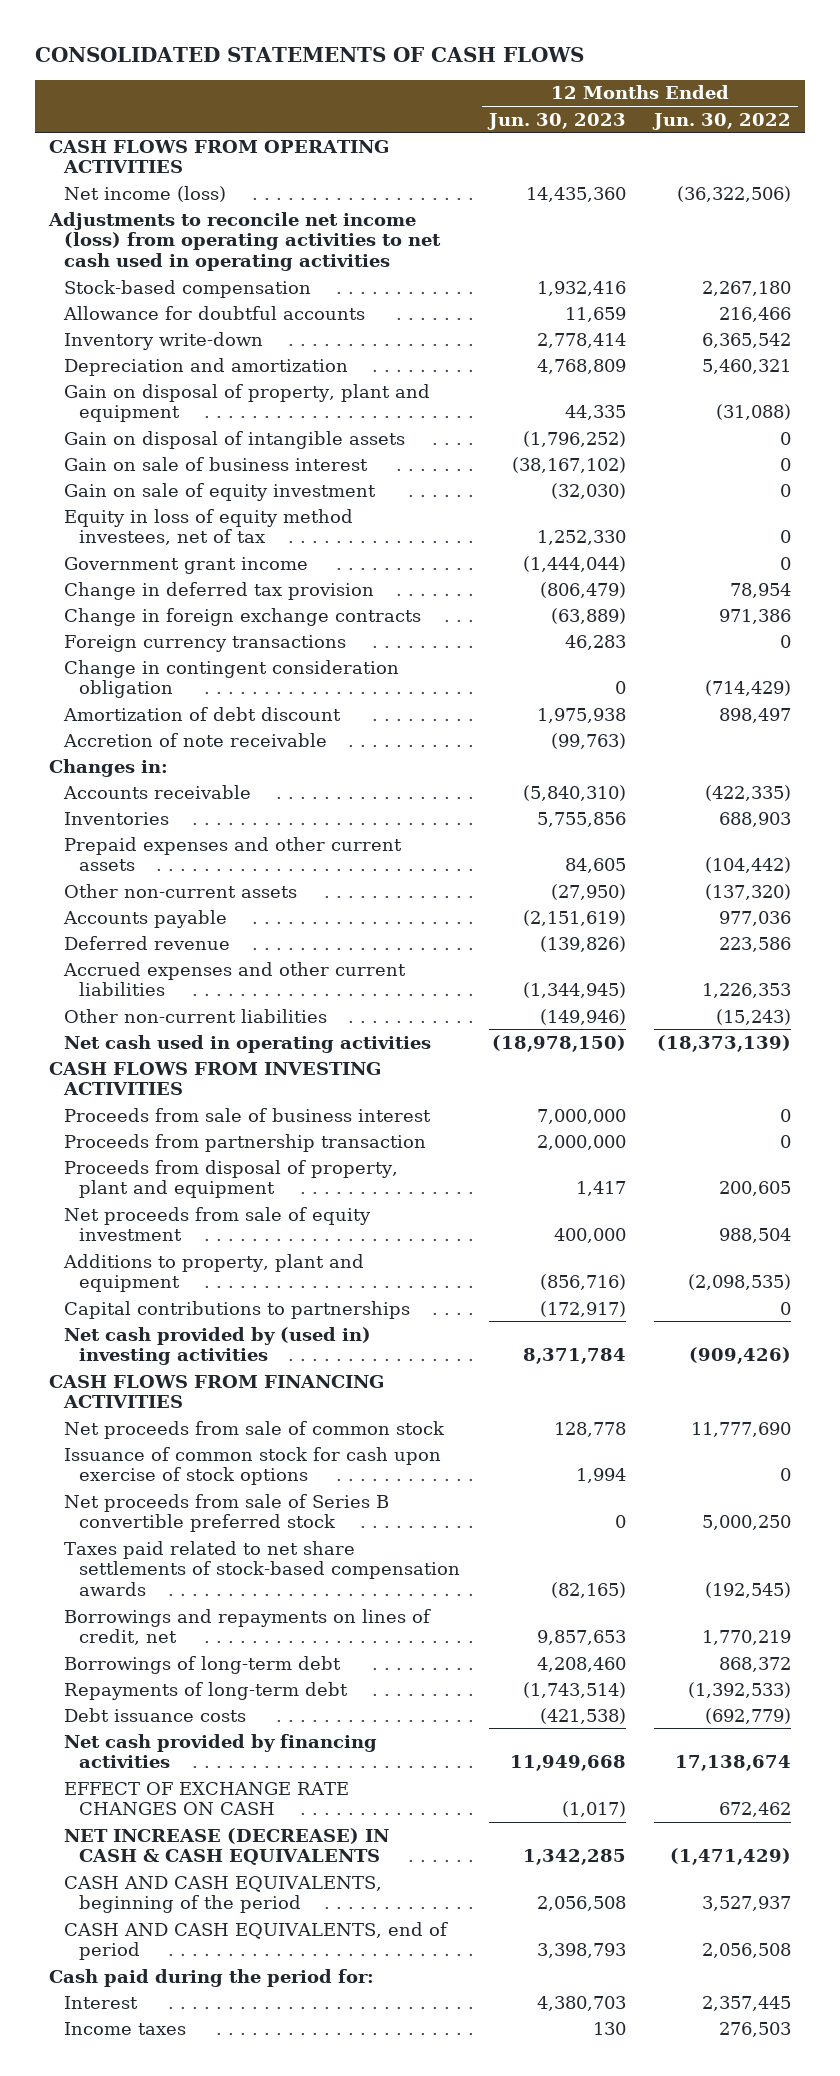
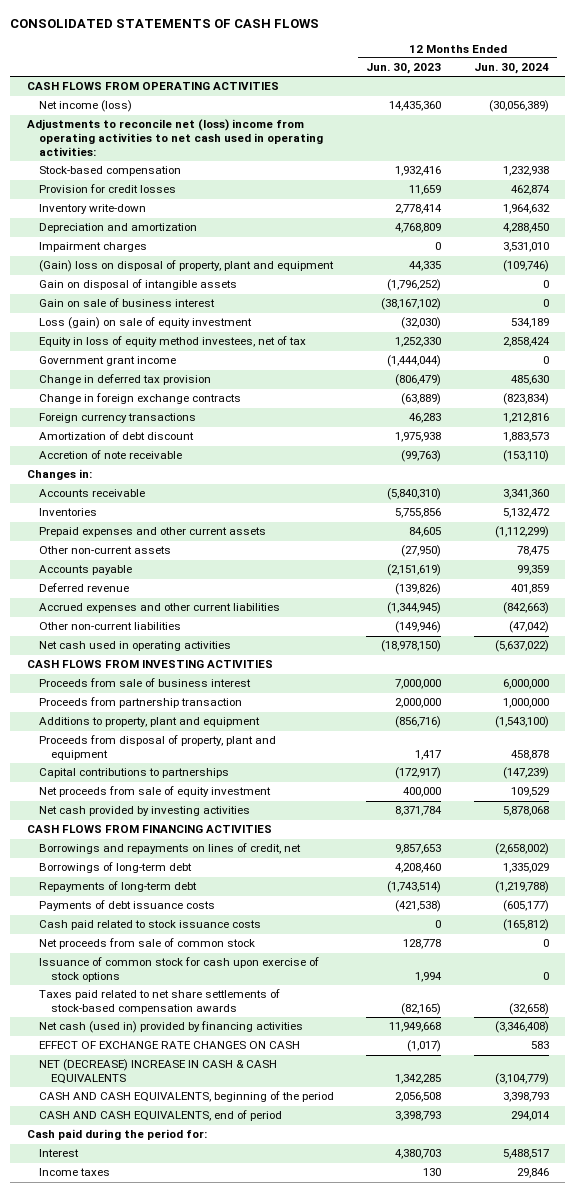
- | 12 Months Ended Jun. 30, 2023 | 12 Months Ended Jun. 30, 2022
+ | 12 Months Ended Jun. 30, 2023 | 12 Months Ended Jun. 30, 2024
- Adjustments to reconcile net income (loss) from operating activities to net cash used in operating activities
+ Adjustments to reconcile net (loss) income from operating activities to net cash used in operating activities:
- Allowance for doubtful accounts | 11,659 | 216,466
+ Provision for credit losses | 11,659 | 462,874
- Gain on disposal of property, plant and equipment | 44,335 | (31,088)
+ Impairment charges | 0 | 3,531,010
+ (Gain) loss on disposal of property, plant and equipment | 44,335 | (109,746)
- Gain on sale of equity investment | (32,030) | 0
+ Loss (gain) on sale of equity investment | (32,030) | 534,189
- Change in contingent consideration obligation | 0 | (714,429)
moved down: Proceeds from disposal of property, plant and equipment | 1,417 | 458,878
- Net cash provided by (used in) investing activities | 8,371,784 | (909,426)
moved down: Net proceeds from sale of equity investment | 400,000 | 109,529
+ Net cash provided by investing activities | 8,371,784 | 5,878,068
- Net proceeds from sale of Series B convertible preferred stock | 0 | 5,000,250
- Debt issuance costs | (421,538) | (692,779)
- Net cash provided by financing activities | 11,949,668 | 17,138,674
+ Payments of debt issuance costs | (421,538) | (605,177)
+ Cash paid related to stock issuance costs | 0 | (165,812)
moved down: Net proceeds from sale of common stock | 128,778 | 0
moved down: Issuance of common stock for cash upon exercise of stock options | 1,994 | 0
moved down: Taxes paid related to net share settlements of stock-based compensation awards | (82,165) | (32,658)
+ Net cash (used in) provided by financing activities | 11,949,668 | (3,346,408)
- NET INCREASE (DECREASE) IN CASH & CASH EQUIVALENTS | 1,342,285 | (1,471,429)
+ NET (DECREASE) INCREASE IN CASH & CASH EQUIVALENTS | 1,342,285 | (3,104,779)

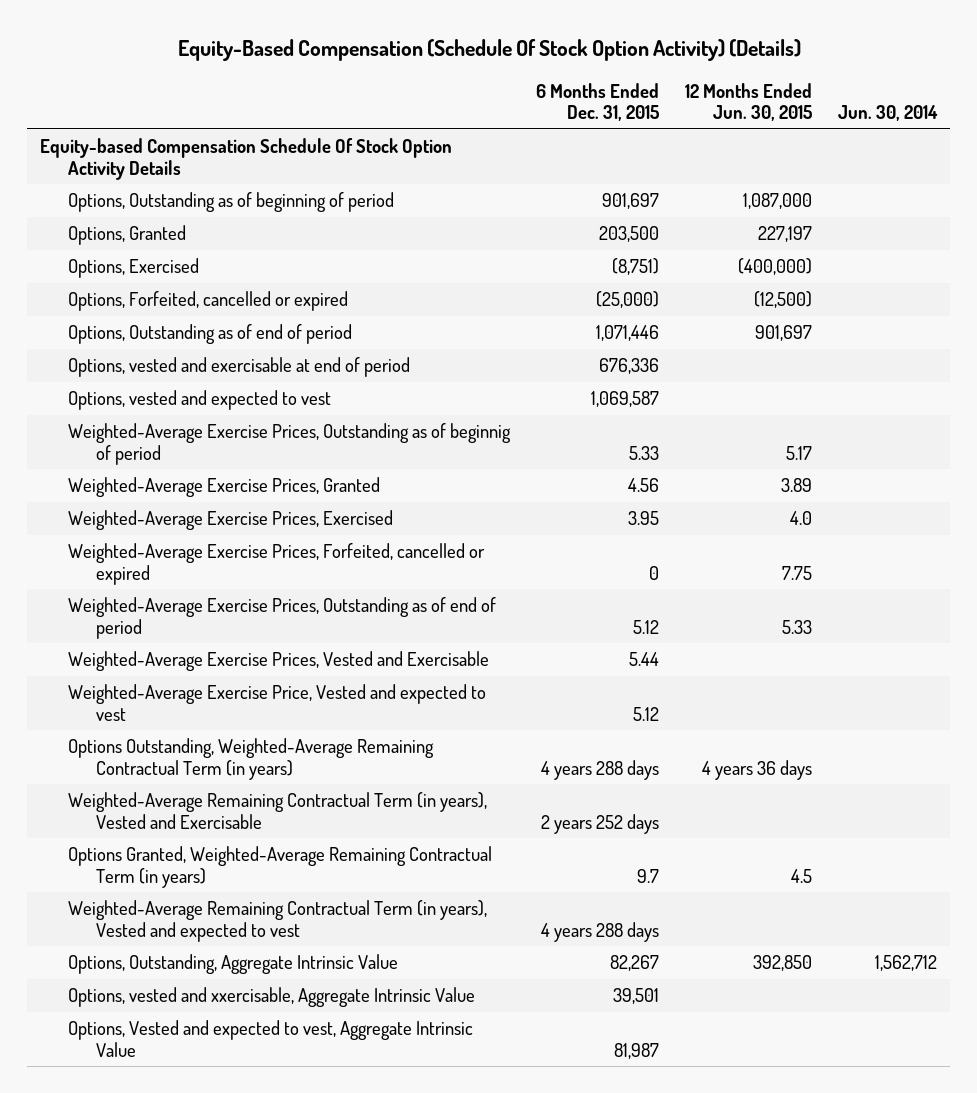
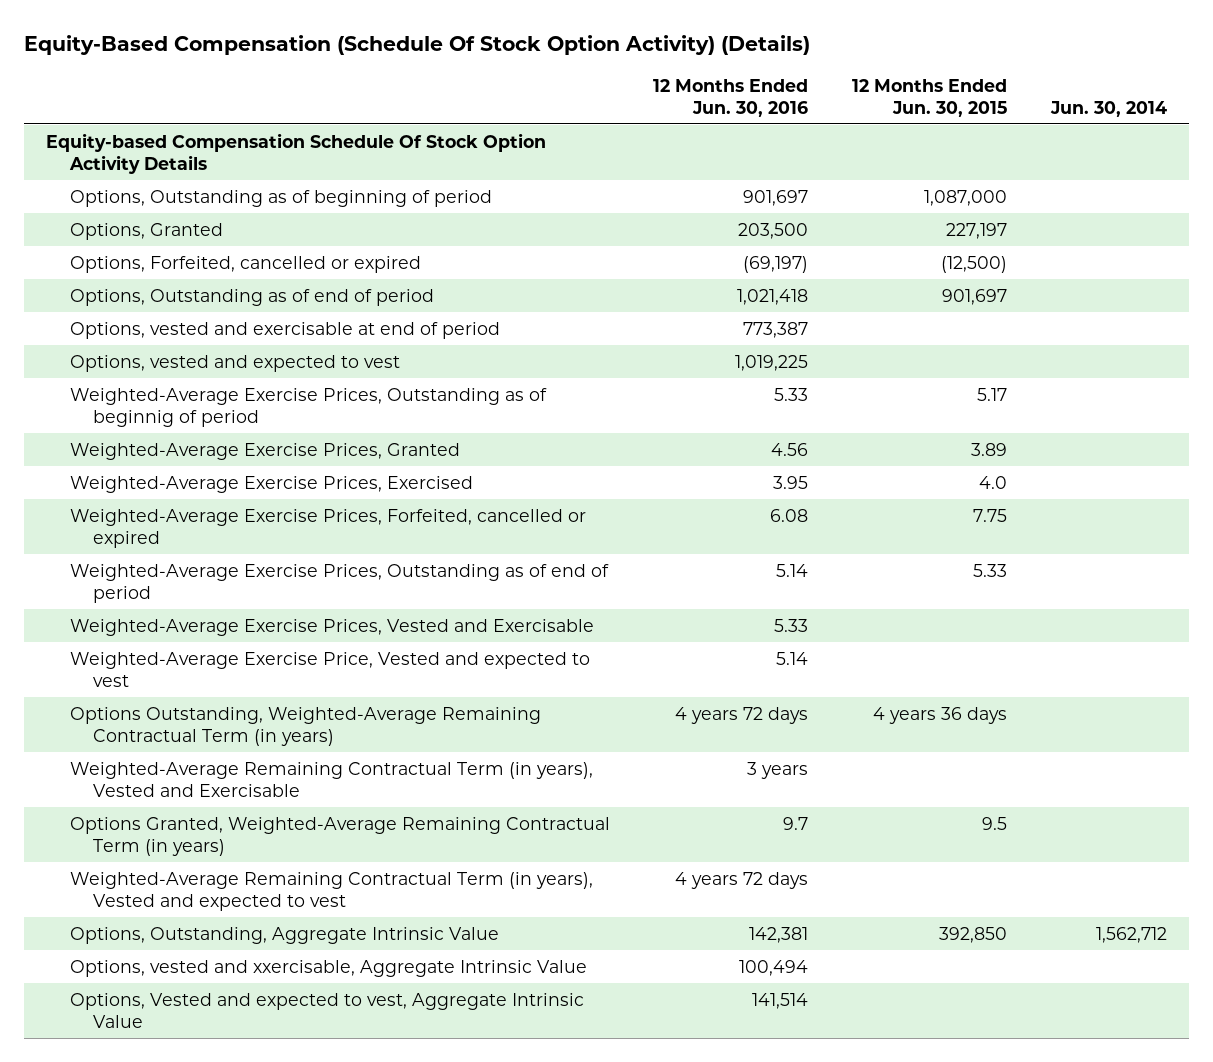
- | 6 Months Ended Dec. 31, 2015 | 12 Months Ended Jun. 30, 2015 | Jun. 30, 2014
+ | 12 Months Ended Jun. 30, 2016 | 12 Months Ended Jun. 30, 2015 | Jun. 30, 2014
- Options, Exercised | (8,751) | (400,000) |
- Options Granted, Weighted-Average Remaining Contractual Term (in years) | 9.7 | 4.5 |
+ Options Granted, Weighted-Average Remaining Contractual Term (in years) | 9.7 | 9.5 |

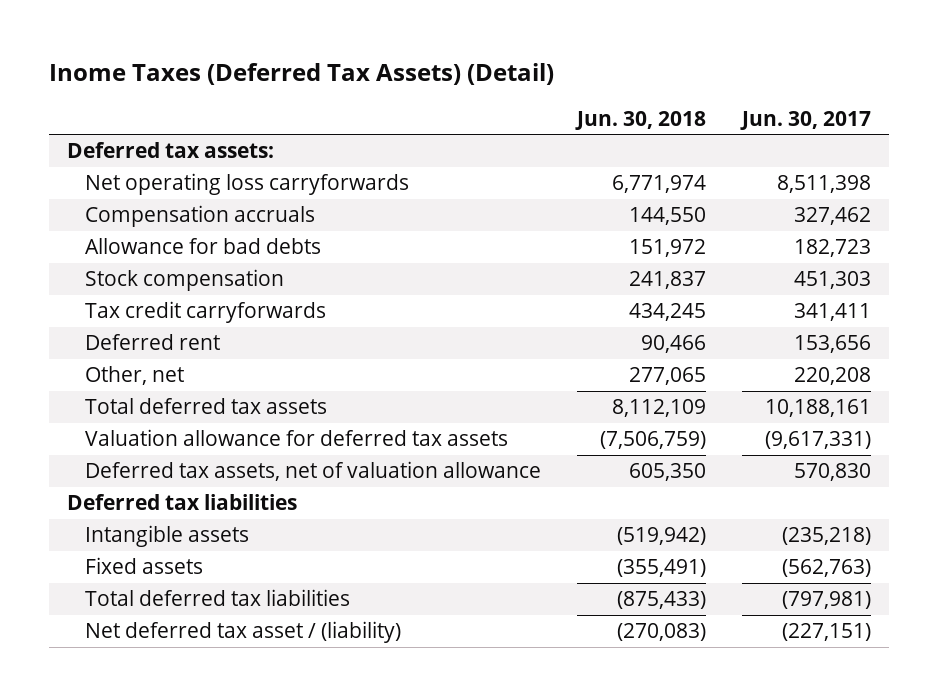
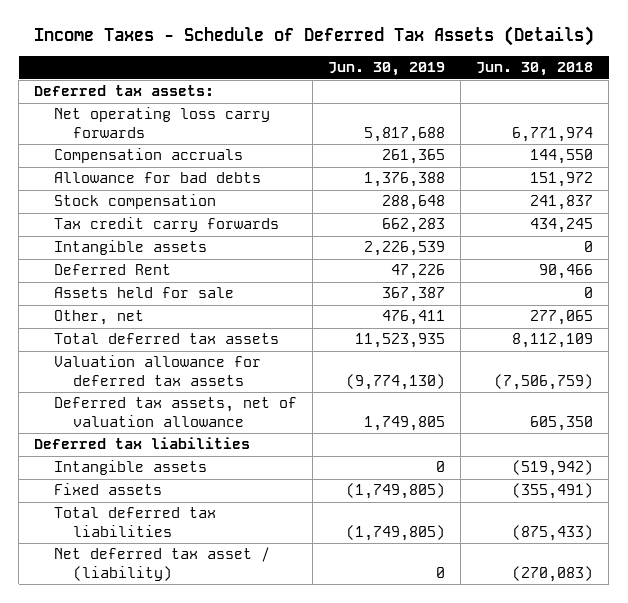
- Inome Taxes (Deferred Tax Assets) (Detail)
+ Income Taxes - Schedule of Deferred Tax Assets (Details)
- | Jun. 30, 2018 | Jun. 30, 2017
+ | Jun. 30, 2019 | Jun. 30, 2018
- Net operating loss carryforwards | 6,771,974 | 8,511,398
+ Net operating loss carry forwards | 5,817,688 | 6,771,974
- Tax credit carryforwards | 434,245 | 341,411
- Deferred rent | 90,466 | 153,656
+ Tax credit carry forwards | 662,283 | 434,245
+ Intangible assets | 2,226,539 | 0
+ Deferred Rent | 47,226 | 90,466
+ Assets held for sale | 367,387 | 0

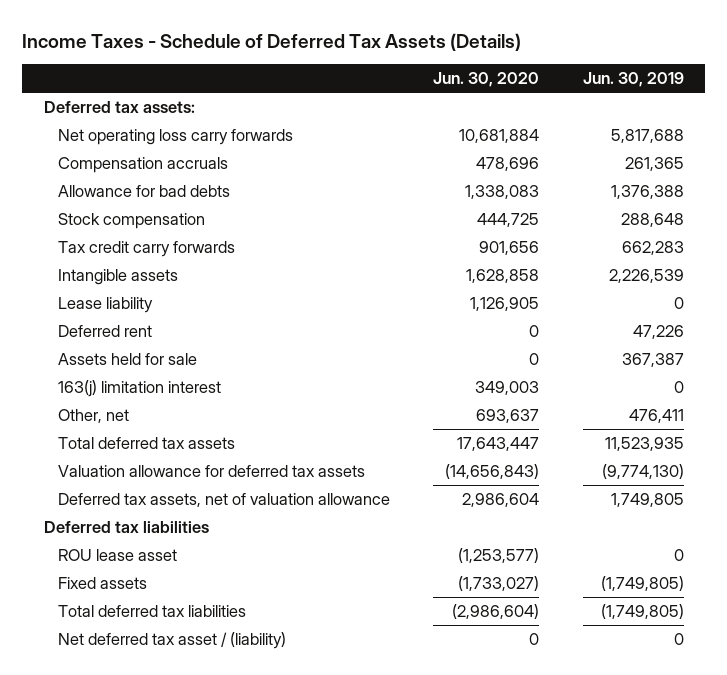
- | Jun. 30, 2019 | Jun. 30, 2018
+ | Jun. 30, 2020 | Jun. 30, 2019
- Deferred Rent | 47,226 | 90,466
+ Lease liability | 1,126,905 | 0
+ Deferred rent | 0 | 47,226
+ 163(j) limitation interest | 349,003 | 0
- Intangible assets | 0 | (519,942)
+ ROU lease asset | (1,253,577) | 0

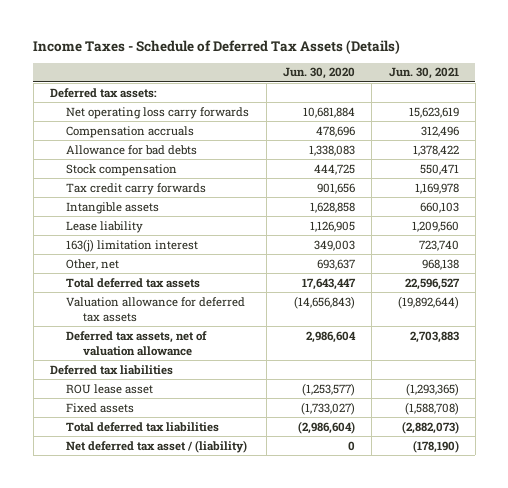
- | Jun. 30, 2020 | Jun. 30, 2019
+ | Jun. 30, 2020 | Jun. 30, 2021
- Deferred rent | 0 | 47,226
- Assets held for sale | 0 | 367,387

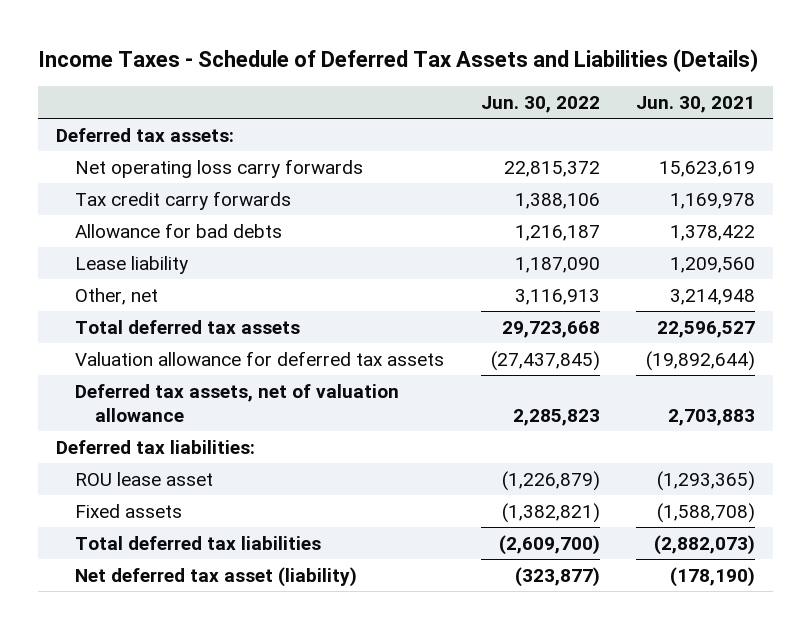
- Income Taxes - Schedule of Deferred Tax Assets (Details)
+ Income Taxes - Schedule of Deferred Tax Assets and Liabilities (Details)
- | Jun. 30, 2020 | Jun. 30, 2021
+ | Jun. 30, 2022 | Jun. 30, 2021
- Compensation accruals | 478,696 | 312,496
- Stock compensation | 444,725 | 550,471
- Intangible assets | 1,628,858 | 660,103
moved down: Allowance for bad debts | 1,216,187 | 1,378,422
- 163(j) limitation interest | 349,003 | 723,740
- Other, net | 693,637 | 968,138
+ Other, net | 3,116,913 | 3,214,948
- Deferred tax liabilities
+ Deferred tax liabilities:
- Net deferred tax asset / (liability) | 0 | (178,190)
+ Net deferred tax asset (liability) | (323,877) | (178,190)

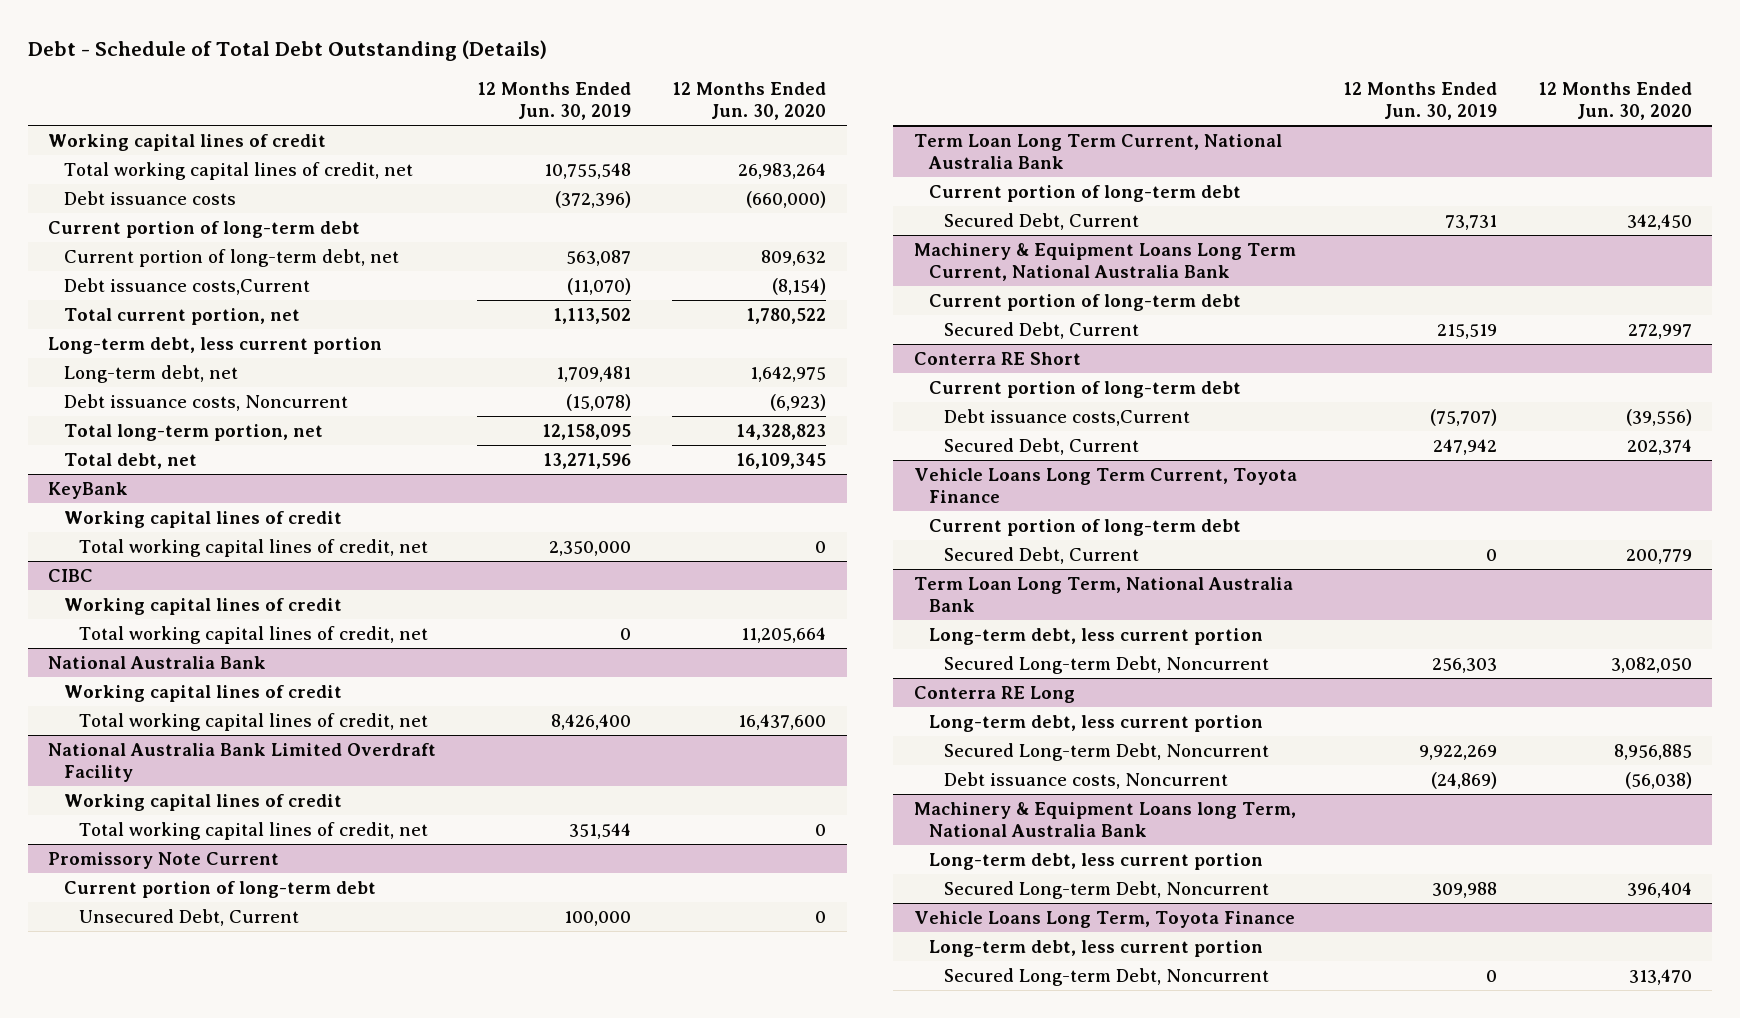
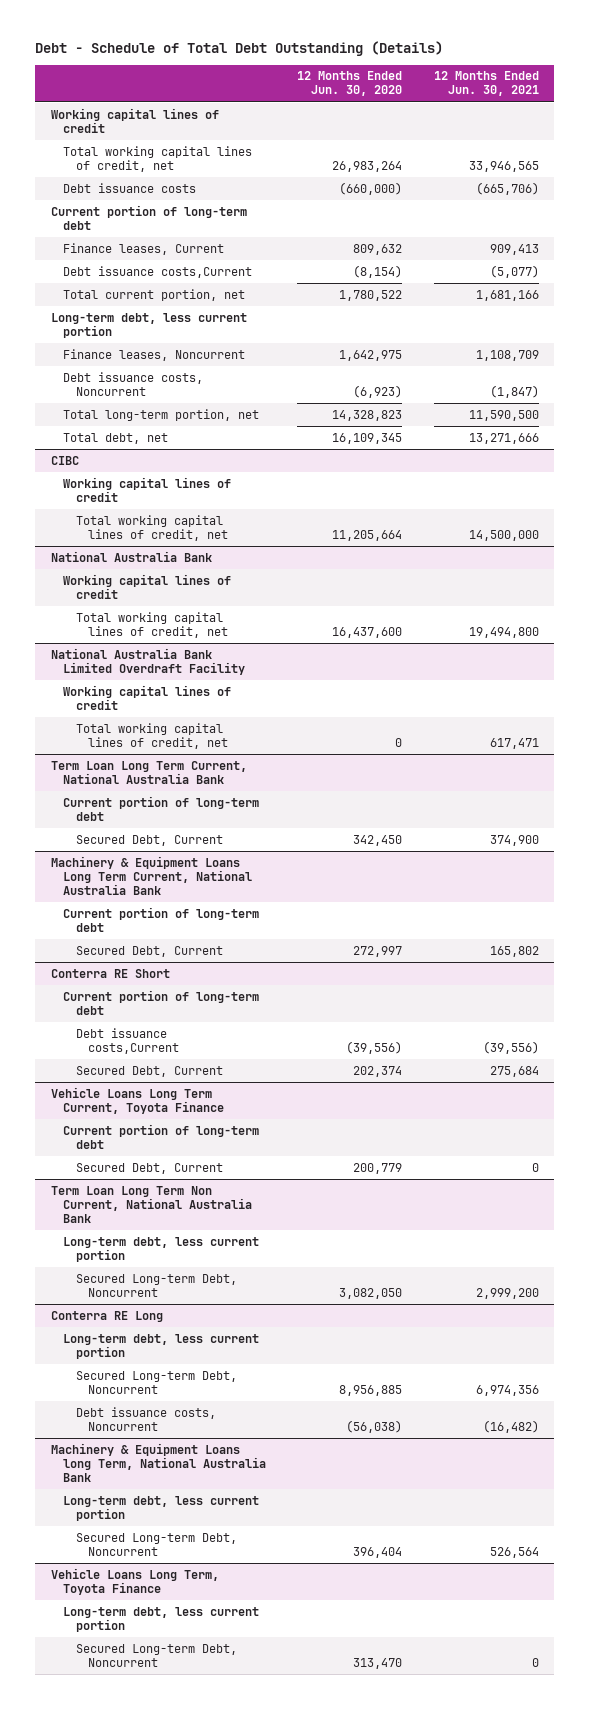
- | 12 Months Ended Jun. 30, 2019 | 12 Months Ended Jun. 30, 2020
+ | 12 Months Ended Jun. 30, 2020 | 12 Months Ended Jun. 30, 2021
- Current portion of long-term debt, net | 563,087 | 809,632
+ Finance leases, Current | 809,632 | 909,413
- Long-term debt, net | 1,709,481 | 1,642,975
+ Finance leases, Noncurrent | 1,642,975 | 1,108,709
- KeyBank
- Working capital lines of credit
- Total working capital lines of credit, net | 2,350,000 | 0
- Promissory Note Current
- Current portion of long-term debt
- Unsecured Debt, Current | 100,000 | 0
- Term Loan Long Term, National Australia Bank
+ Term Loan Long Term Non Current, National Australia Bank

